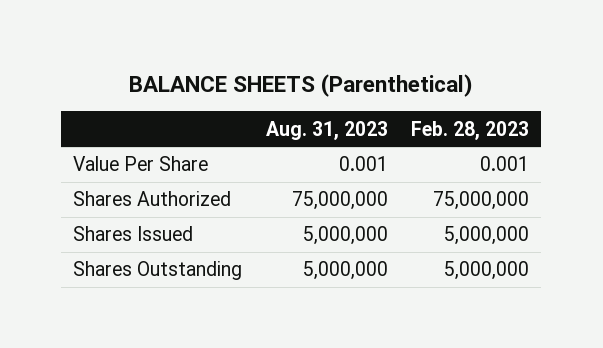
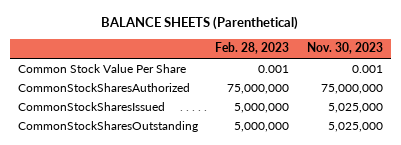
- | Aug. 31, 2023 | Feb. 28, 2023
+ | Feb. 28, 2023 | Nov. 30, 2023
- Value Per Share | 0.001 | 0.001
- Shares Authorized | 75,000,000 | 75,000,000
- Shares Issued | 5,000,000 | 5,000,000
- Shares Outstanding | 5,000,000 | 5,000,000
+ Common Stock Value Per Share | 0.001 | 0.001
+ CommonStockSharesAuthorized | 75,000,000 | 75,000,000
+ CommonStockSharesIssued | 5,000,000 | 5,025,000
+ CommonStockSharesOutstanding | 5,000,000 | 5,025,000

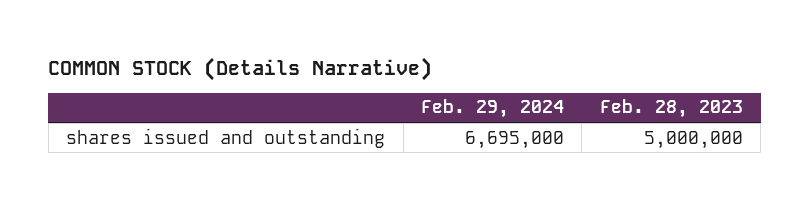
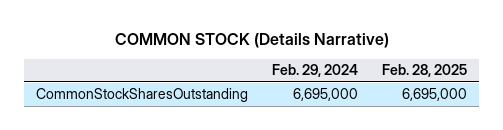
- | Feb. 29, 2024 | Feb. 28, 2023
+ | Feb. 29, 2024 | Feb. 28, 2025
- shares issued and outstanding | 6,695,000 | 5,000,000
+ CommonStockSharesOutstanding | 6,695,000 | 6,695,000

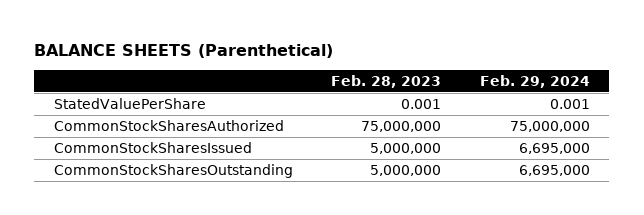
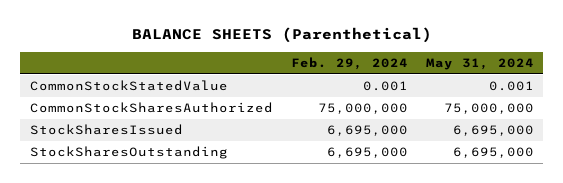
- | Feb. 28, 2023 | Feb. 29, 2024
+ | Feb. 29, 2024 | May 31, 2024
- StatedValuePerShare | 0.001 | 0.001
+ CommonStockStatedValue | 0.001 | 0.001
- CommonStockSharesIssued | 5,000,000 | 6,695,000
- CommonStockSharesOutstanding | 5,000,000 | 6,695,000
+ StockSharesIssued | 6,695,000 | 6,695,000
+ StockSharesOutstanding | 6,695,000 | 6,695,000

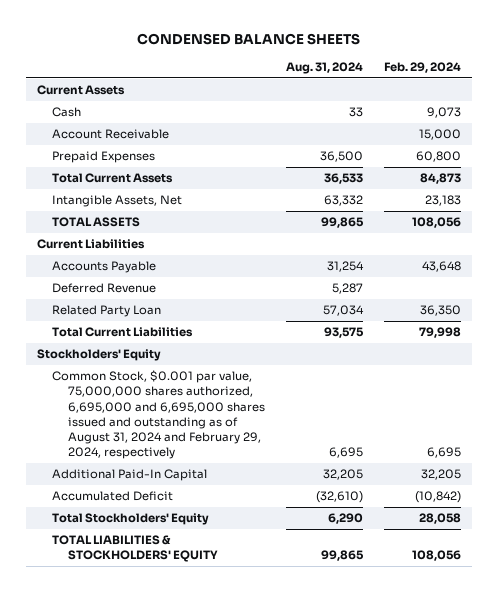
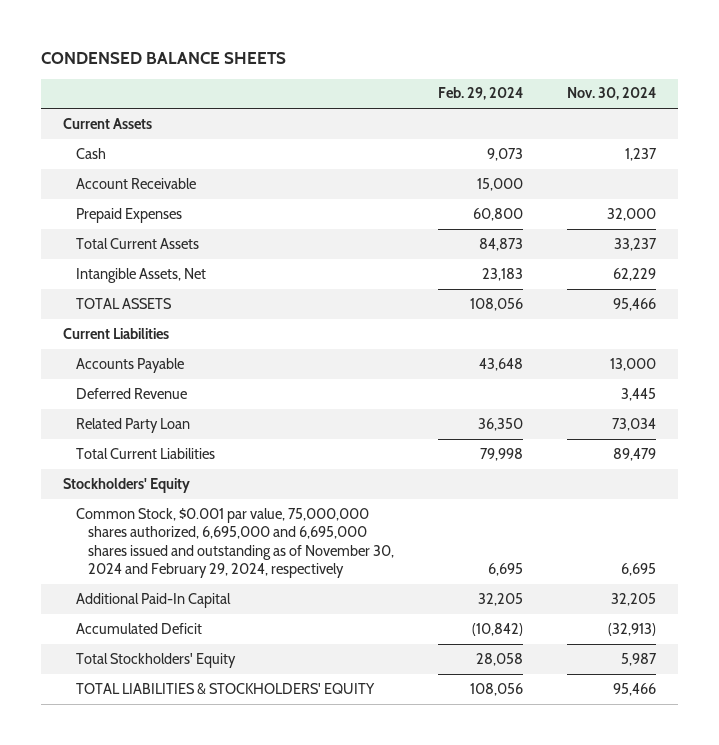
- | Aug. 31, 2024 | Feb. 29, 2024
+ | Feb. 29, 2024 | Nov. 30, 2024
- Common Stock, $0.001 par value, 75,000,000 shares authorized, 6,695,000 and 6,695,000 shares issued and outstanding as of August 31, 2024 and February 29, 2024, respectively | 6,695 | 6,695
+ Common Stock, $0.001 par value, 75,000,000 shares authorized, 6,695,000 and 6,695,000 shares issued and outstanding as of November 30, 2024 and February 29, 2024, respectively | 6,695 | 6,695

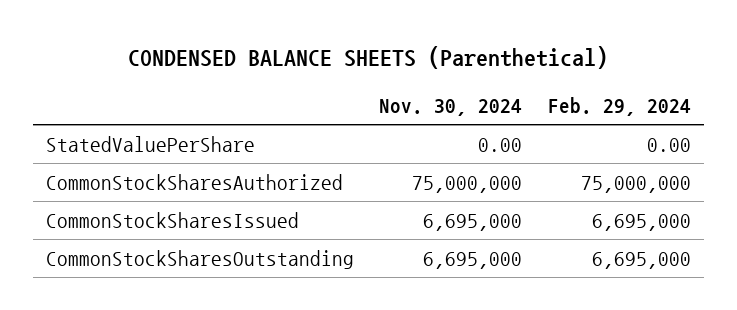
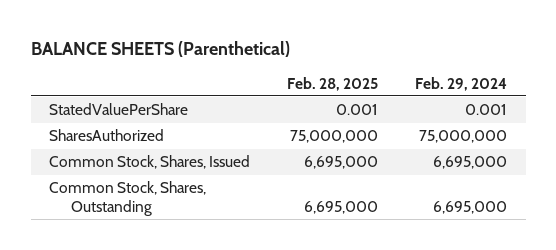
- CONDENSED BALANCE SHEETS (Parenthetical)
+ BALANCE SHEETS (Parenthetical)
- | Nov. 30, 2024 | Feb. 29, 2024
+ | Feb. 28, 2025 | Feb. 29, 2024
- StatedValuePerShare | 0.00 | 0.00
- CommonStockSharesAuthorized | 75,000,000 | 75,000,000
- CommonStockSharesIssued | 6,695,000 | 6,695,000
- CommonStockSharesOutstanding | 6,695,000 | 6,695,000
+ StatedValuePerShare | 0.001 | 0.001
+ SharesAuthorized | 75,000,000 | 75,000,000
+ Common Stock, Shares, Issued | 6,695,000 | 6,695,000
+ Common Stock, Shares, Outstanding | 6,695,000 | 6,695,000

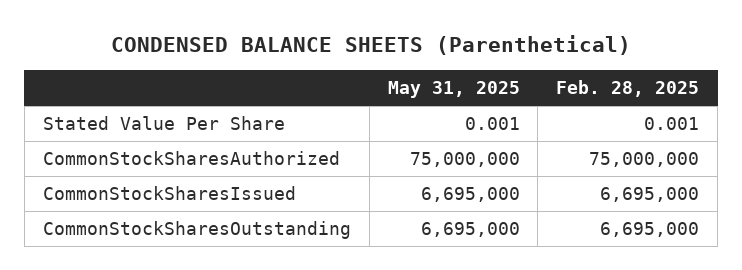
- BALANCE SHEETS (Parenthetical)
+ CONDENSED BALANCE SHEETS (Parenthetical)
- | Feb. 28, 2025 | Feb. 29, 2024
+ | May 31, 2025 | Feb. 28, 2025
- StatedValuePerShare | 0.001 | 0.001
- SharesAuthorized | 75,000,000 | 75,000,000
- Common Stock, Shares, Issued | 6,695,000 | 6,695,000
- Common Stock, Shares, Outstanding | 6,695,000 | 6,695,000
+ Stated Value Per Share | 0.001 | 0.001
+ CommonStockSharesAuthorized | 75,000,000 | 75,000,000
+ CommonStockSharesIssued | 6,695,000 | 6,695,000
+ CommonStockSharesOutstanding | 6,695,000 | 6,695,000

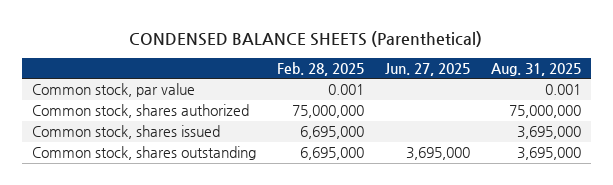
- | May 31, 2025 | Feb. 28, 2025
+ | Feb. 28, 2025 | Jun. 27, 2025 | Aug. 31, 2025
- Stated Value Per Share | 0.001 | 0.001
- CommonStockSharesAuthorized | 75,000,000 | 75,000,000
- CommonStockSharesIssued | 6,695,000 | 6,695,000
- CommonStockSharesOutstanding | 6,695,000 | 6,695,000
+ Common stock, par value | 0.001 | | 0.001
+ Common stock, shares authorized | 75,000,000 | | 75,000,000
+ Common stock, shares issued | 6,695,000 | | 3,695,000
+ Common stock, shares outstanding | 6,695,000 | 3,695,000 | 3,695,000

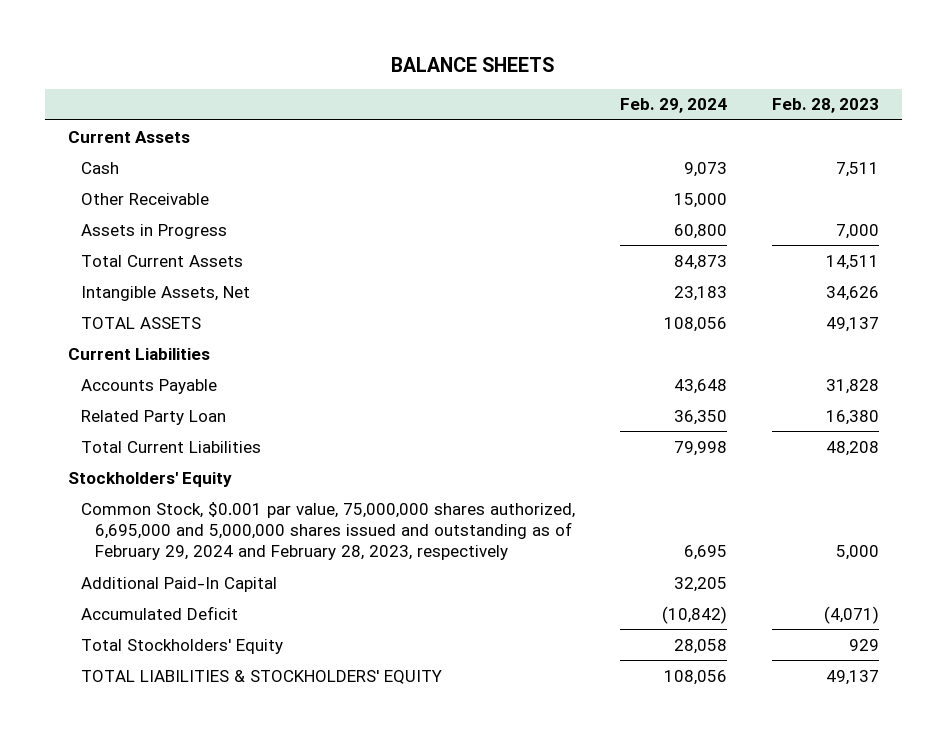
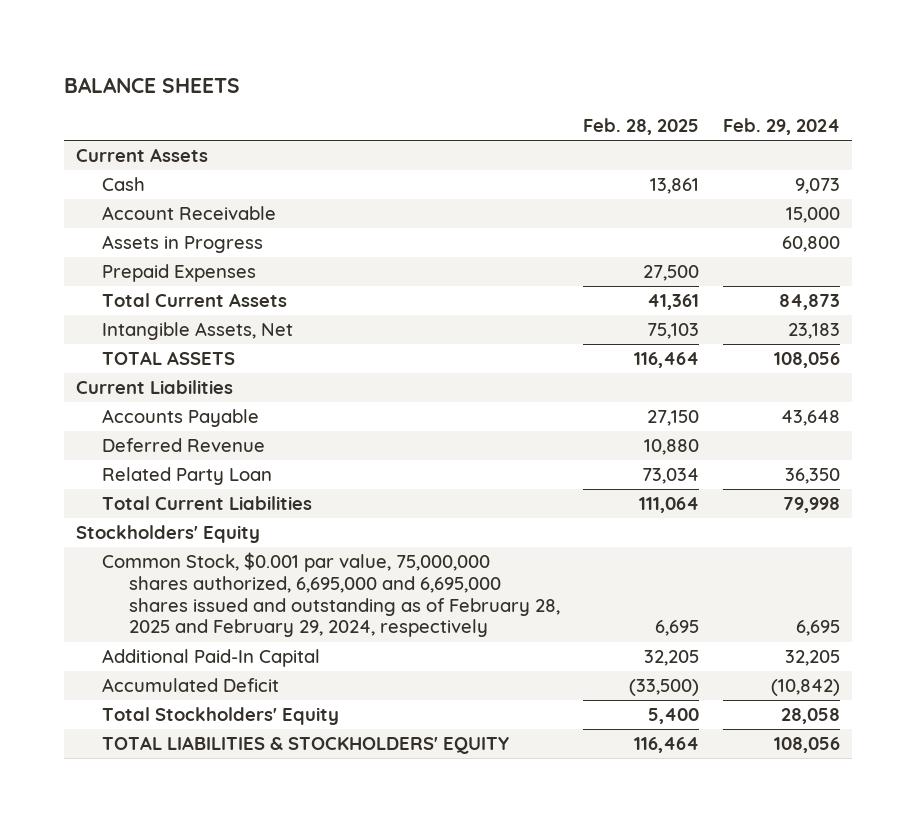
- | Feb. 29, 2024 | Feb. 28, 2023
+ | Feb. 28, 2025 | Feb. 29, 2024
- Other Receivable | 15,000 |
+ Account Receivable | | 15,000
+ Prepaid Expenses | 27,500 |
+ Deferred Revenue | 10,880 |
- Common Stock, $0.001 par value, 75,000,000 shares authorized, 6,695,000 and 5,000,000 shares issued and outstanding as of February 29, 2024 and February 28, 2023, respectively | 6,695 | 5,000
+ Common Stock, $0.001 par value, 75,000,000 shares authorized, 6,695,000 and 6,695,000 shares issued and outstanding as of February 28, 2025 and February 29, 2024, respectively | 6,695 | 6,695

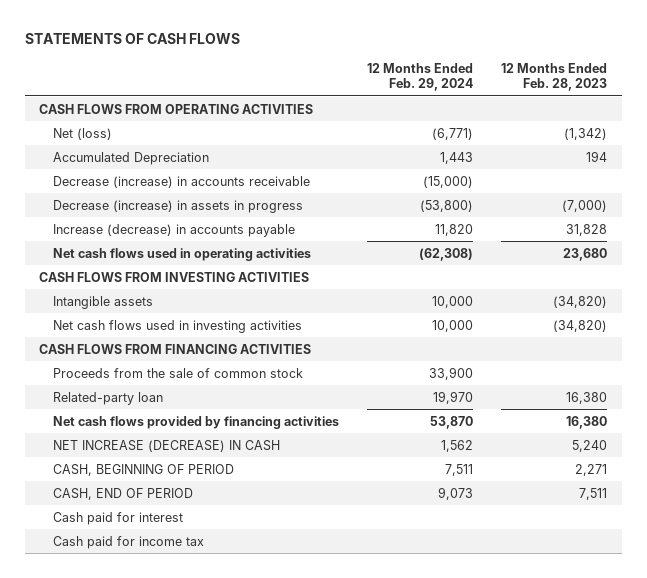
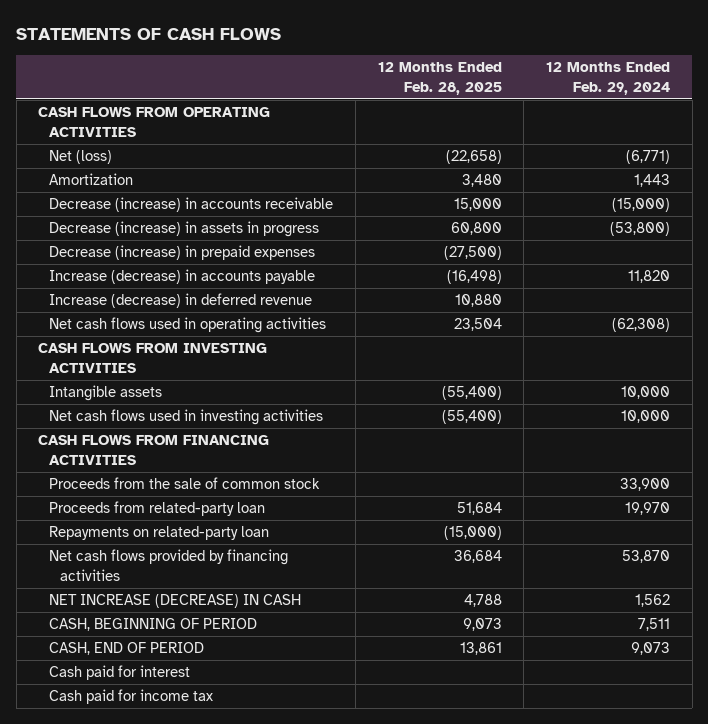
- | 12 Months Ended Feb. 29, 2024 | 12 Months Ended Feb. 28, 2023
+ | 12 Months Ended Feb. 28, 2025 | 12 Months Ended Feb. 29, 2024
- Accumulated Depreciation | 1,443 | 194
+ Amortization | 3,480 | 1,443
+ Decrease (increase) in prepaid expenses | (27,500) |
+ Increase (decrease) in deferred revenue | 10,880 |
- Related-party loan | 19,970 | 16,380
+ Proceeds from related-party loan | 51,684 | 19,970
+ Repayments on related-party loan | (15,000) |

